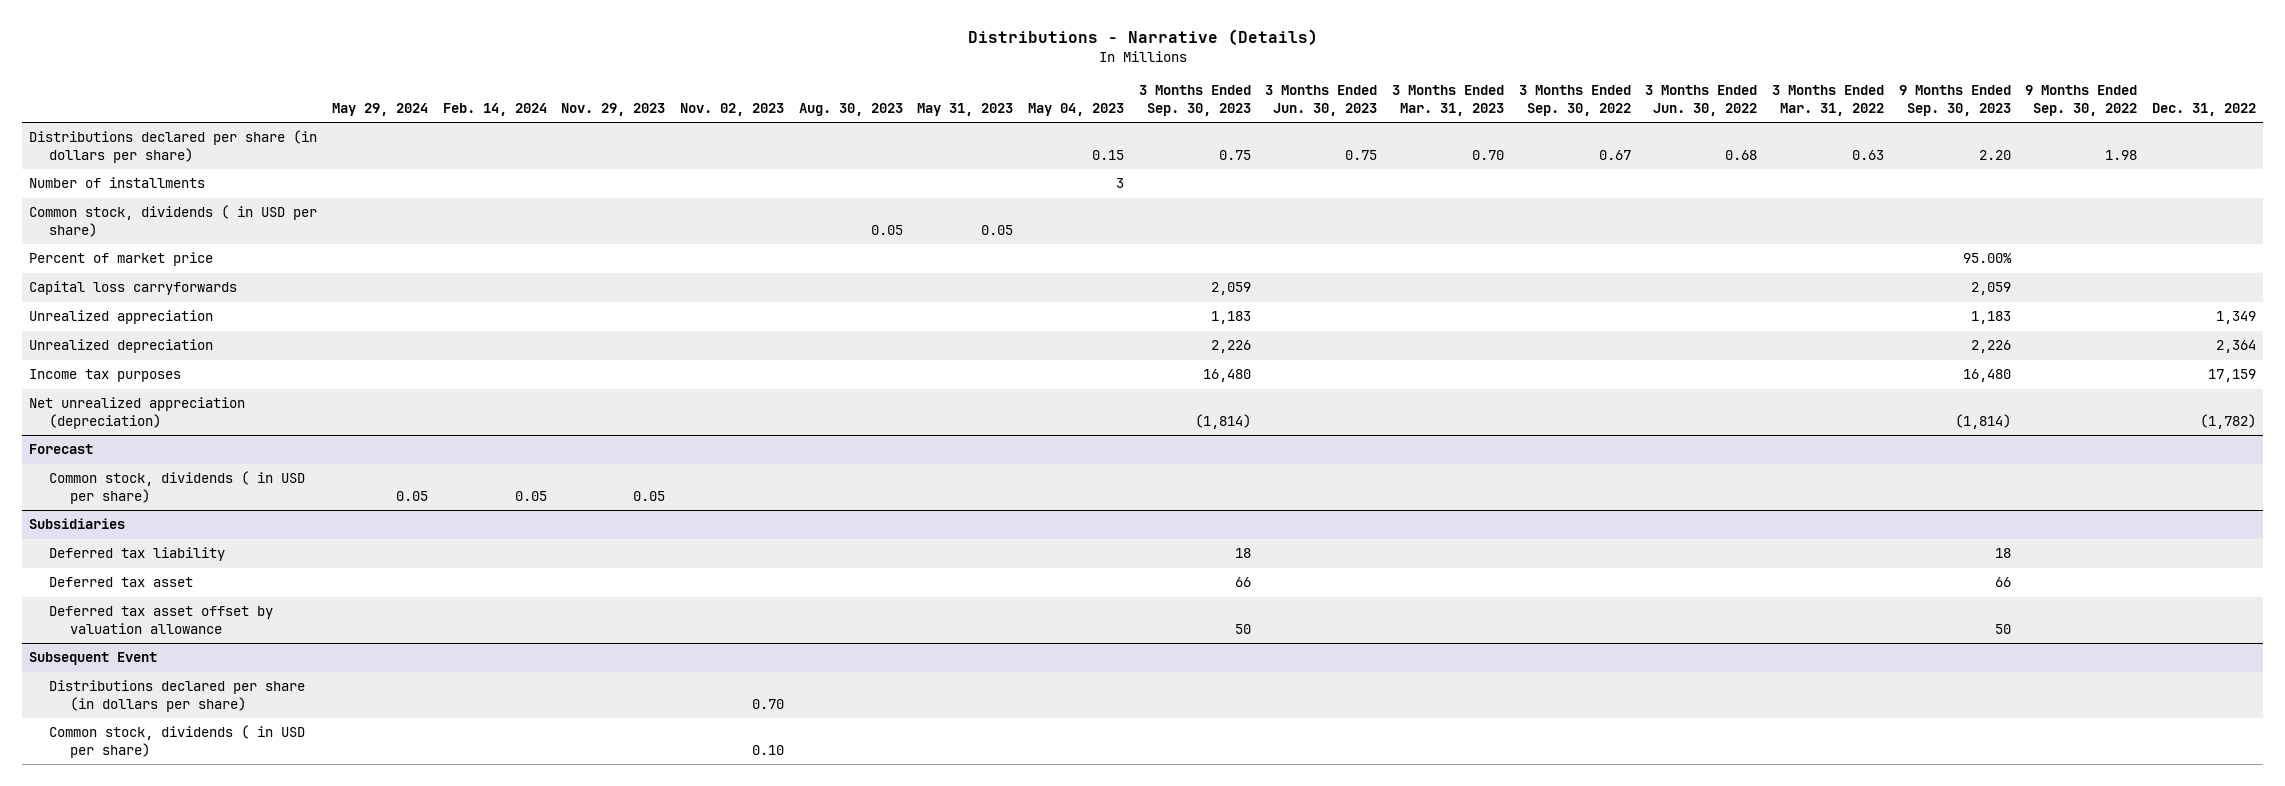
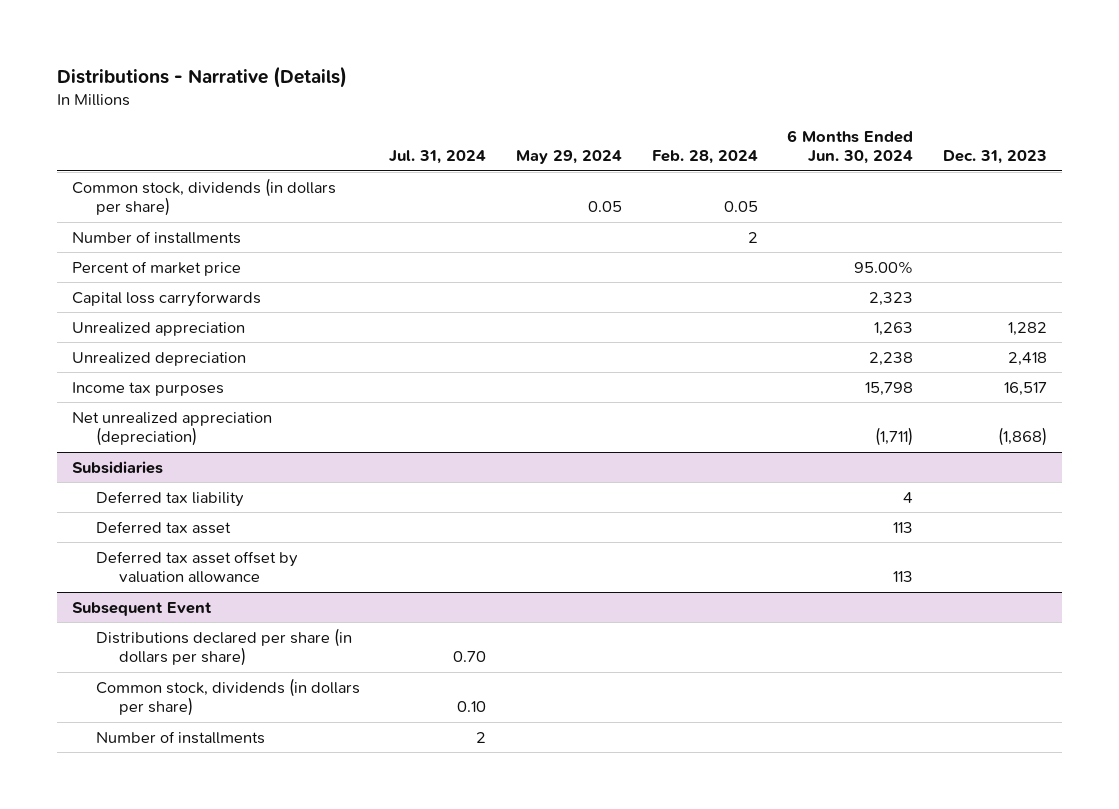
- | May 29, 2024 | Feb. 14, 2024 | Nov. 29, 2023 | Nov. 02, 2023 | Aug. 30, 2023 | May 31, 2023 | May 04, 2023 | 3 Months Ended Sep. 30, 2023 | 3 Months Ended Jun. 30, 2023 | 3 Months Ended Mar. 31, 2023 | 3 Months Ended Sep. 30, 2022 | 3 Months Ended Jun. 30, 2022 | 3 Months Ended Mar. 31, 2022 | 9 Months Ended Sep. 30, 2023 | 9 Months Ended Sep. 30, 2022 | Dec. 31, 2022
+ | Jul. 31, 2024 | May 29, 2024 | Feb. 28, 2024 | 6 Months Ended Jun. 30, 2024 | Dec. 31, 2023
- Distributions declared per share (in dollars per share) | | | | | | | 0.15 | 0.75 | 0.75 | 0.70 | 0.67 | 0.68 | 0.63 | 2.20 | 1.98 |
+ Common stock, dividends (in dollars per share) | | 0.05 | 0.05 | |
- Common stock, dividends ( in USD per share) | | | | | 0.05 | 0.05 | | | | | | | | | |
- Forecast
- Common stock, dividends ( in USD per share) | 0.05 | 0.05 | 0.05 | | | | | | | | | | | | |
@ Subsequent Event
- Common stock, dividends ( in USD per share) | | | | 0.10 | | | | | | | | | | | |
+ Common stock, dividends (in dollars per share) | 0.10 | | | |
+ Number of installments | 2 | | | |

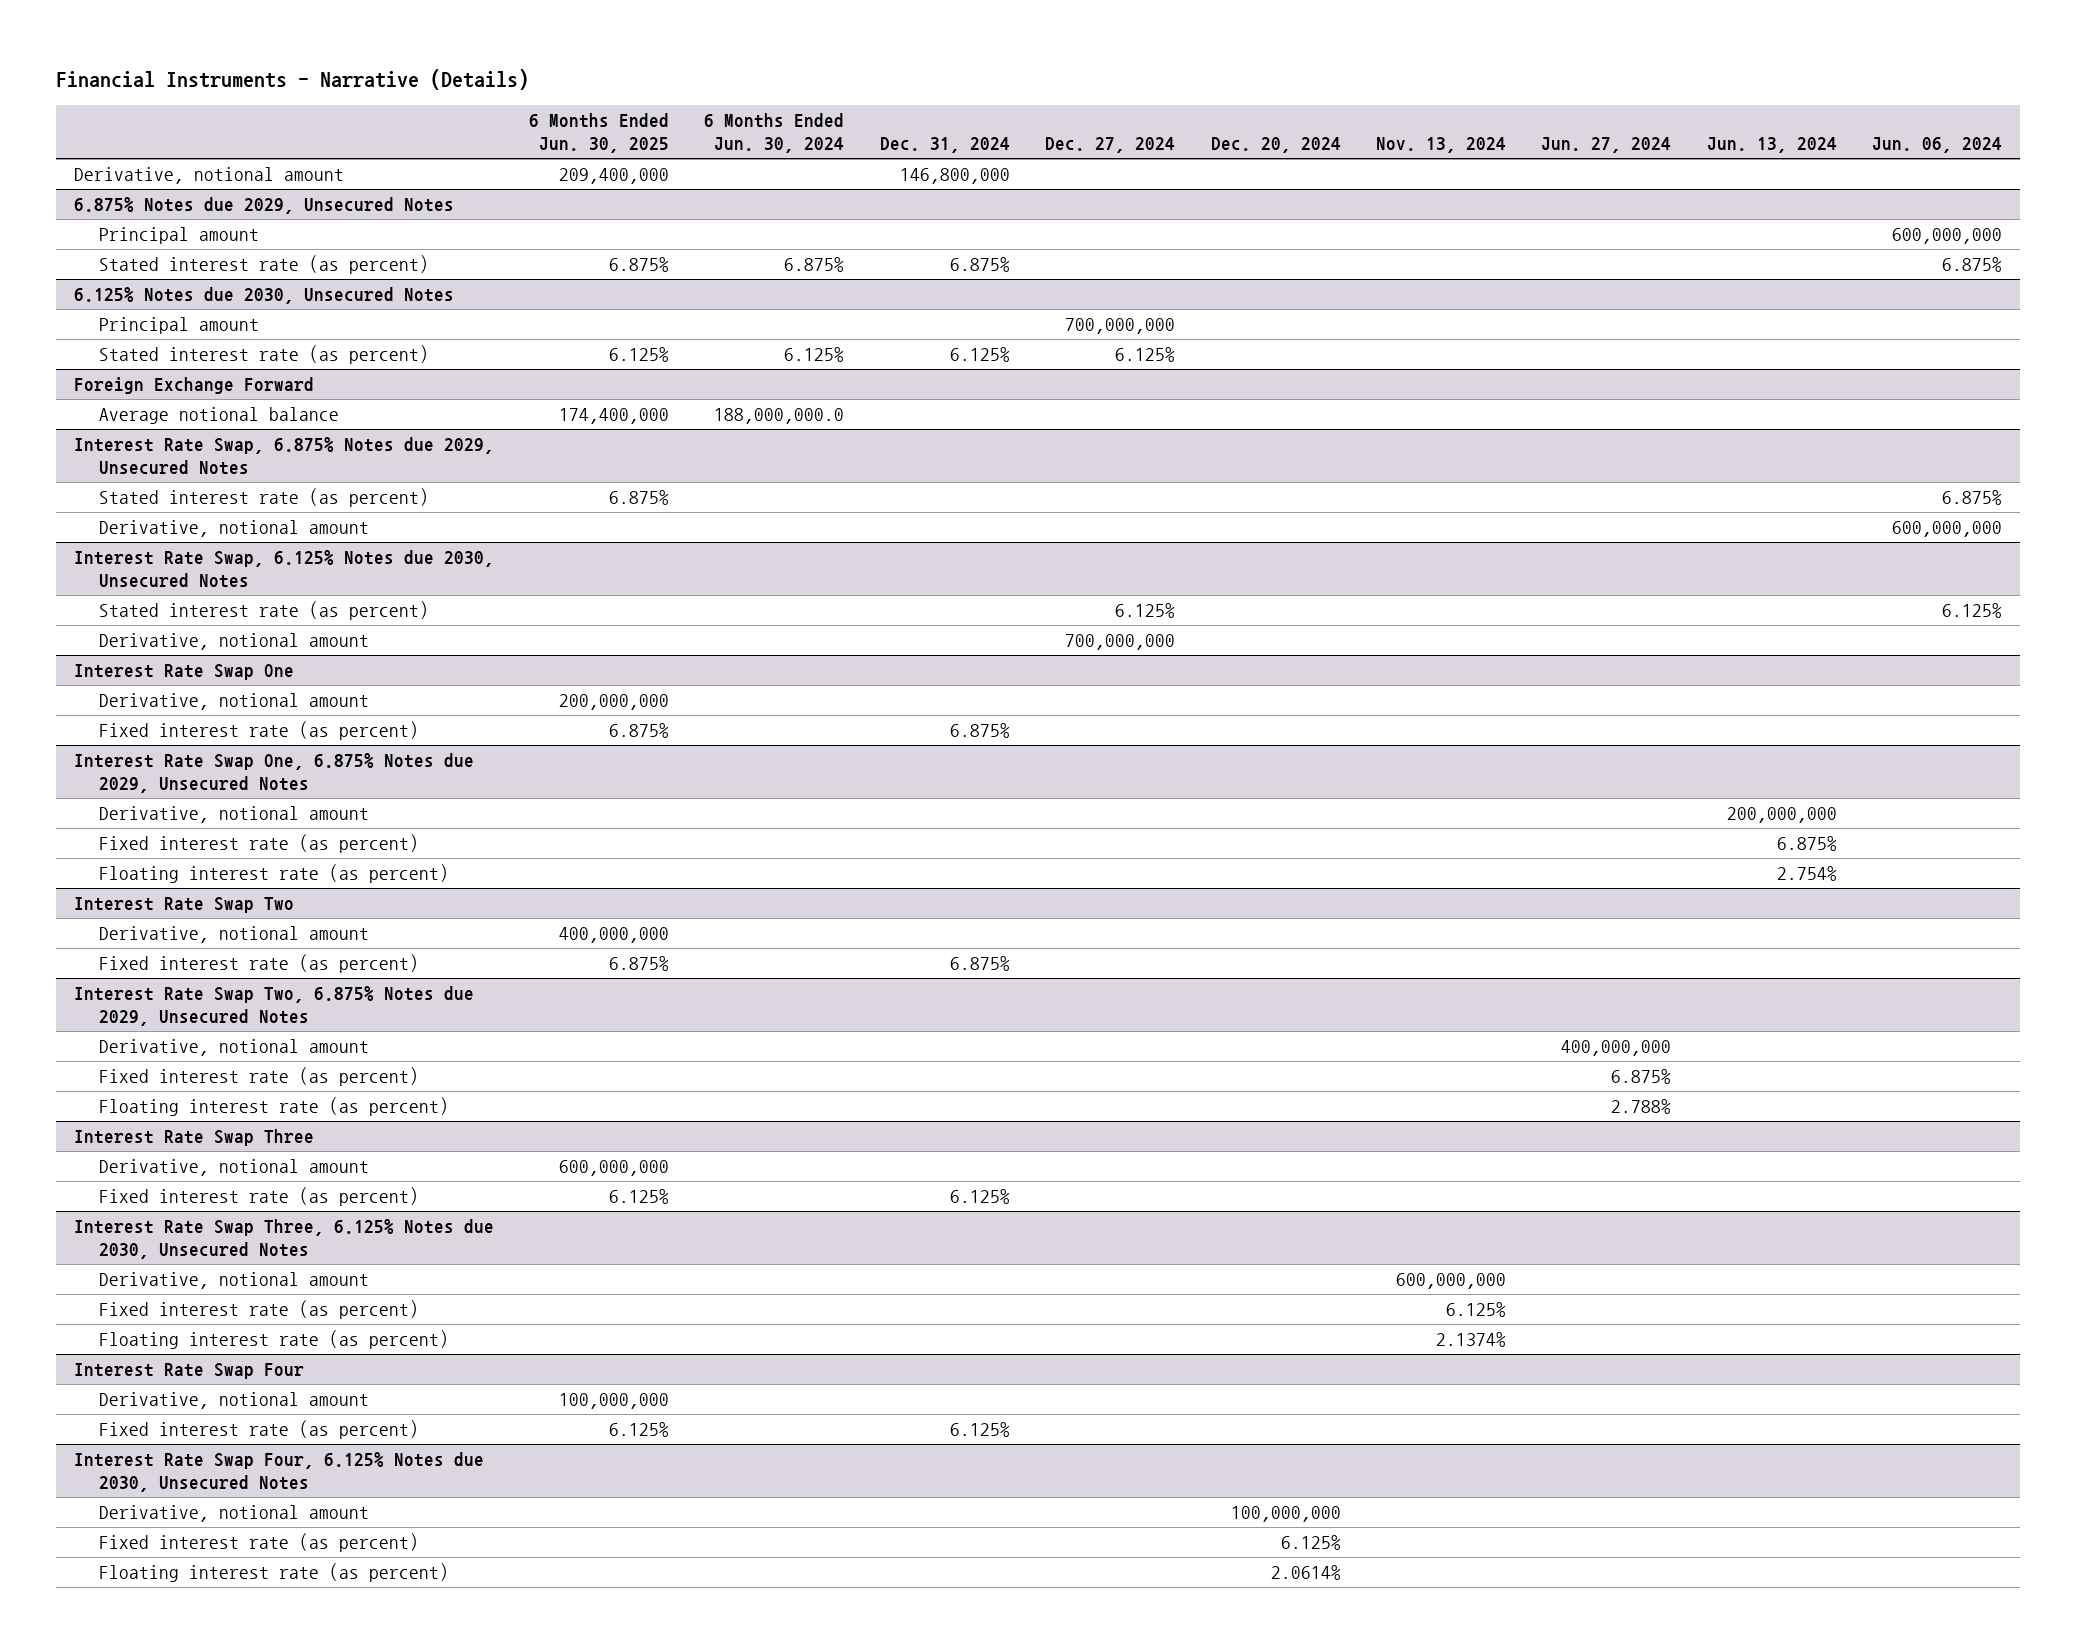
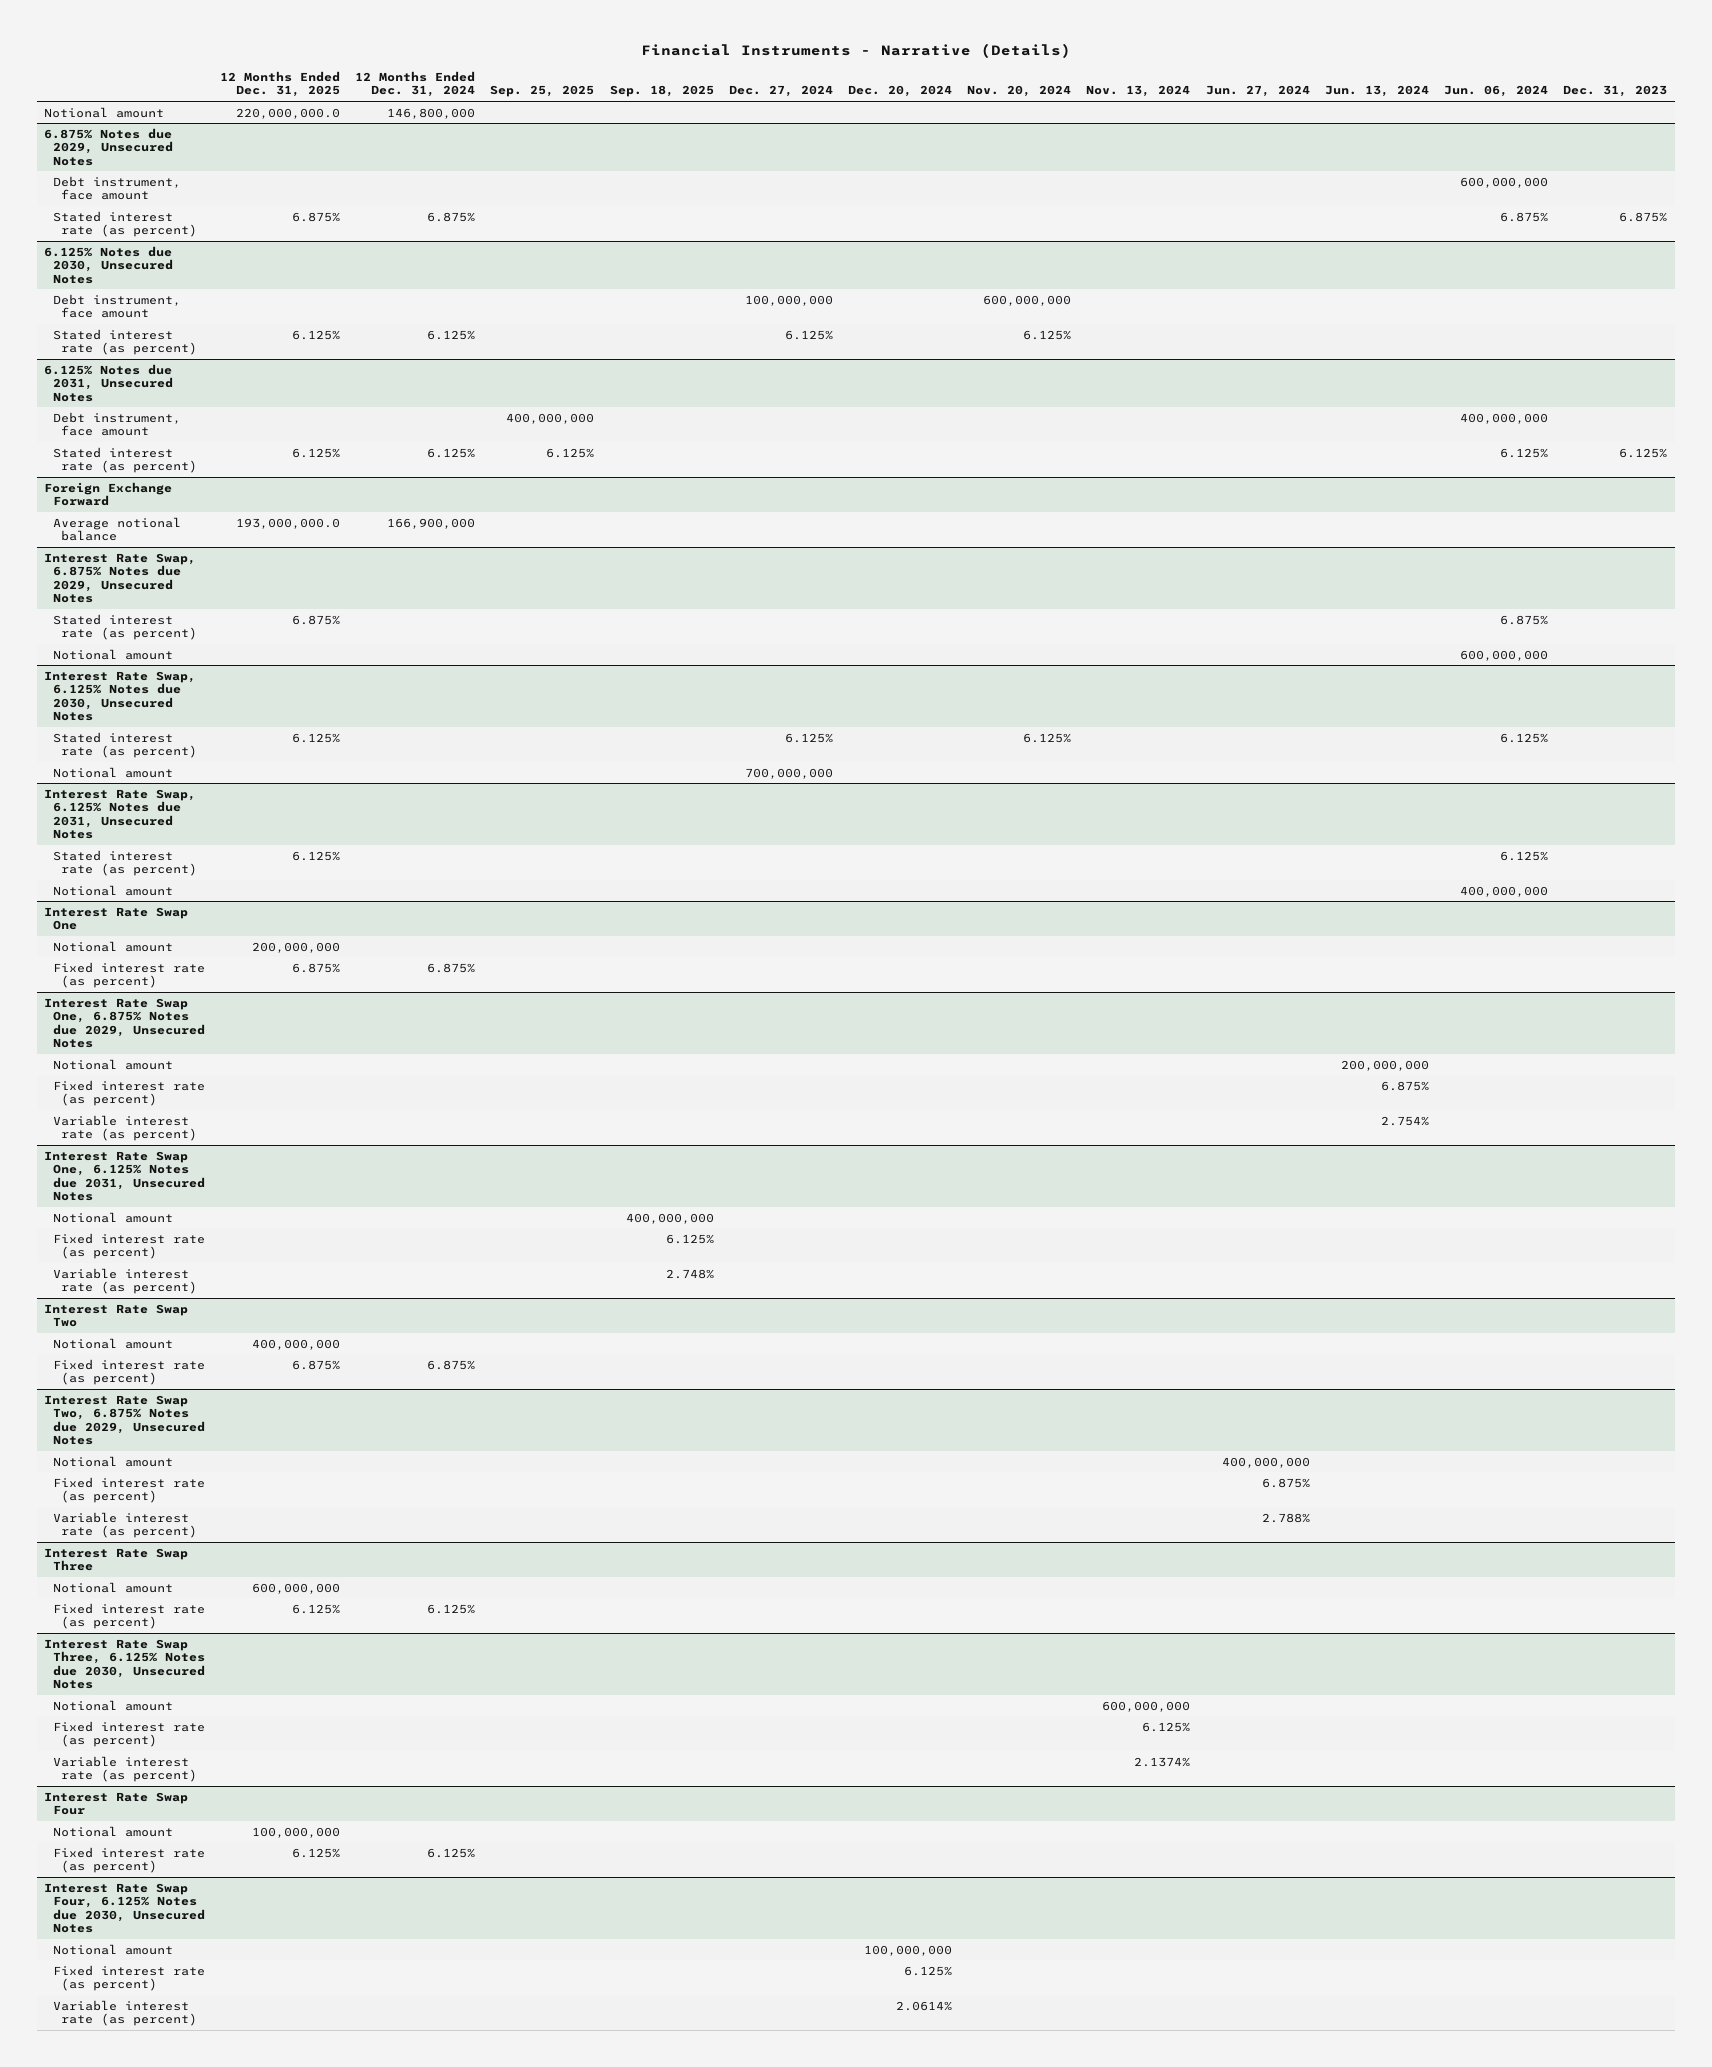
- | 6 Months Ended Jun. 30, 2025 | 6 Months Ended Jun. 30, 2024 | Dec. 31, 2024 | Dec. 27, 2024 | Dec. 20, 2024 | Nov. 13, 2024 | Jun. 27, 2024 | Jun. 13, 2024 | Jun. 06, 2024
+ | 12 Months Ended Dec. 31, 2025 | 12 Months Ended Dec. 31, 2024 | Sep. 25, 2025 | Sep. 18, 2025 | Dec. 27, 2024 | Dec. 20, 2024 | Nov. 20, 2024 | Nov. 13, 2024 | Jun. 27, 2024 | Jun. 13, 2024 | Jun. 06, 2024 | Dec. 31, 2023
- Derivative, notional amount | 209,400,000 | | 146,800,000 | | | | | |
+ Notional amount | 220,000,000.0 | 146,800,000 | | | | | | | | | |
@ 6.875% Notes due 2029, Unsecured Notes
- Principal amount | | | | | | | | | 600,000,000
+ Debt instrument, face amount | | | | | | | | | | | 600,000,000 |
@ 6.125% Notes due 2030, Unsecured Notes
- Principal amount | | | | 700,000,000 | | | | |
+ Debt instrument, face amount | | | | | 100,000,000 | | 600,000,000 | | | | |
+ 6.125% Notes due 2031, Unsecured Notes
+ Debt instrument, face amount | | | 400,000,000 | | | | | | | | 400,000,000 |
+ Stated interest rate (as percent) | 6.125% | 6.125% | 6.125% | | | | | | | | 6.125% | 6.125%
@ Interest Rate Swap, 6.875% Notes due 2029, Unsecured Notes
- Derivative, notional amount | | | | | | | | | 600,000,000
+ Notional amount | | | | | | | | | | | 600,000,000 |
@ Interest Rate Swap, 6.125% Notes due 2030, Unsecured Notes
- Derivative, notional amount | | | | 700,000,000 | | | | |
+ Notional amount | | | | | 700,000,000 | | | | | | |
+ Interest Rate Swap, 6.125% Notes due 2031, Unsecured Notes
+ Stated interest rate (as percent) | 6.125% | | | | | | | | | | 6.125% |
+ Notional amount | | | | | | | | | | | 400,000,000 |
@ Interest Rate Swap One
- Derivative, notional amount | 200,000,000 | | | | | | | |
+ Notional amount | 200,000,000 | | | | | | | | | | |
@ Interest Rate Swap One, 6.875% Notes due 2029, Unsecured Notes
- Derivative, notional amount | | | | | | | | 200,000,000 |
+ Notional amount | | | | | | | | | | 200,000,000 | |
- Floating interest rate (as percent) | | | | | | | | 2.754% |
+ Variable interest rate (as percent) | | | | | | | | | | 2.754% | |
+ Interest Rate Swap One, 6.125% Notes due 2031, Unsecured Notes
+ Notional amount | | | | 400,000,000 | | | | | | | |
+ Fixed interest rate (as percent) | | | | 6.125% | | | | | | | |
+ Variable interest rate (as percent) | | | | 2.748% | | | | | | | |
@ Interest Rate Swap Two
- Derivative, notional amount | 400,000,000 | | | | | | | |
+ Notional amount | 400,000,000 | | | | | | | | | | |
@ Interest Rate Swap Two, 6.875% Notes due 2029, Unsecured Notes
- Derivative, notional amount | | | | | | | 400,000,000 | |
+ Notional amount | | | | | | | | | 400,000,000 | | |
- Floating interest rate (as percent) | | | | | | | 2.788% | |
+ Variable interest rate (as percent) | | | | | | | | | 2.788% | | |
@ Interest Rate Swap Three
- Derivative, notional amount | 600,000,000 | | | | | | | |
+ Notional amount | 600,000,000 | | | | | | | | | | |
@ Interest Rate Swap Three, 6.125% Notes due 2030, Unsecured Notes
- Derivative, notional amount | | | | | | 600,000,000 | | |
+ Notional amount | | | | | | | | 600,000,000 | | | |
- Floating interest rate (as percent) | | | | | | 2.1374% | | |
+ Variable interest rate (as percent) | | | | | | | | 2.1374% | | | |
@ Interest Rate Swap Four
- Derivative, notional amount | 100,000,000 | | | | | | | |
+ Notional amount | 100,000,000 | | | | | | | | | | |
@ Interest Rate Swap Four, 6.125% Notes due 2030, Unsecured Notes
- Derivative, notional amount | | | | | 100,000,000 | | | |
+ Notional amount | | | | | | 100,000,000 | | | | | |
- Floating interest rate (as percent) | | | | | 2.0614% | | | |
+ Variable interest rate (as percent) | | | | | | 2.0614% | | | | | |

